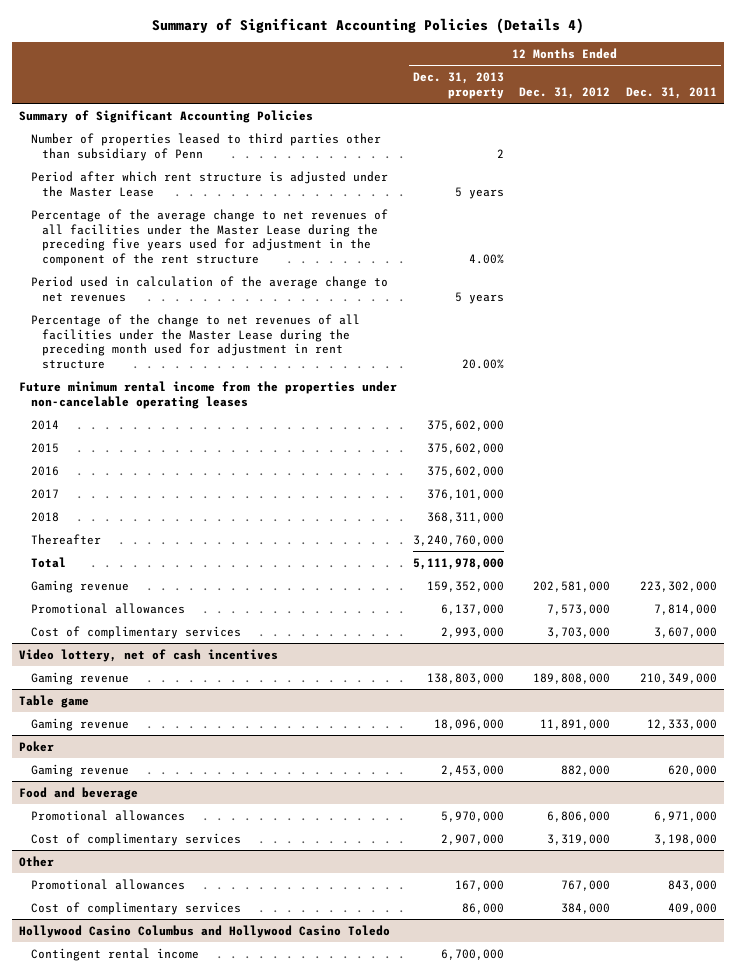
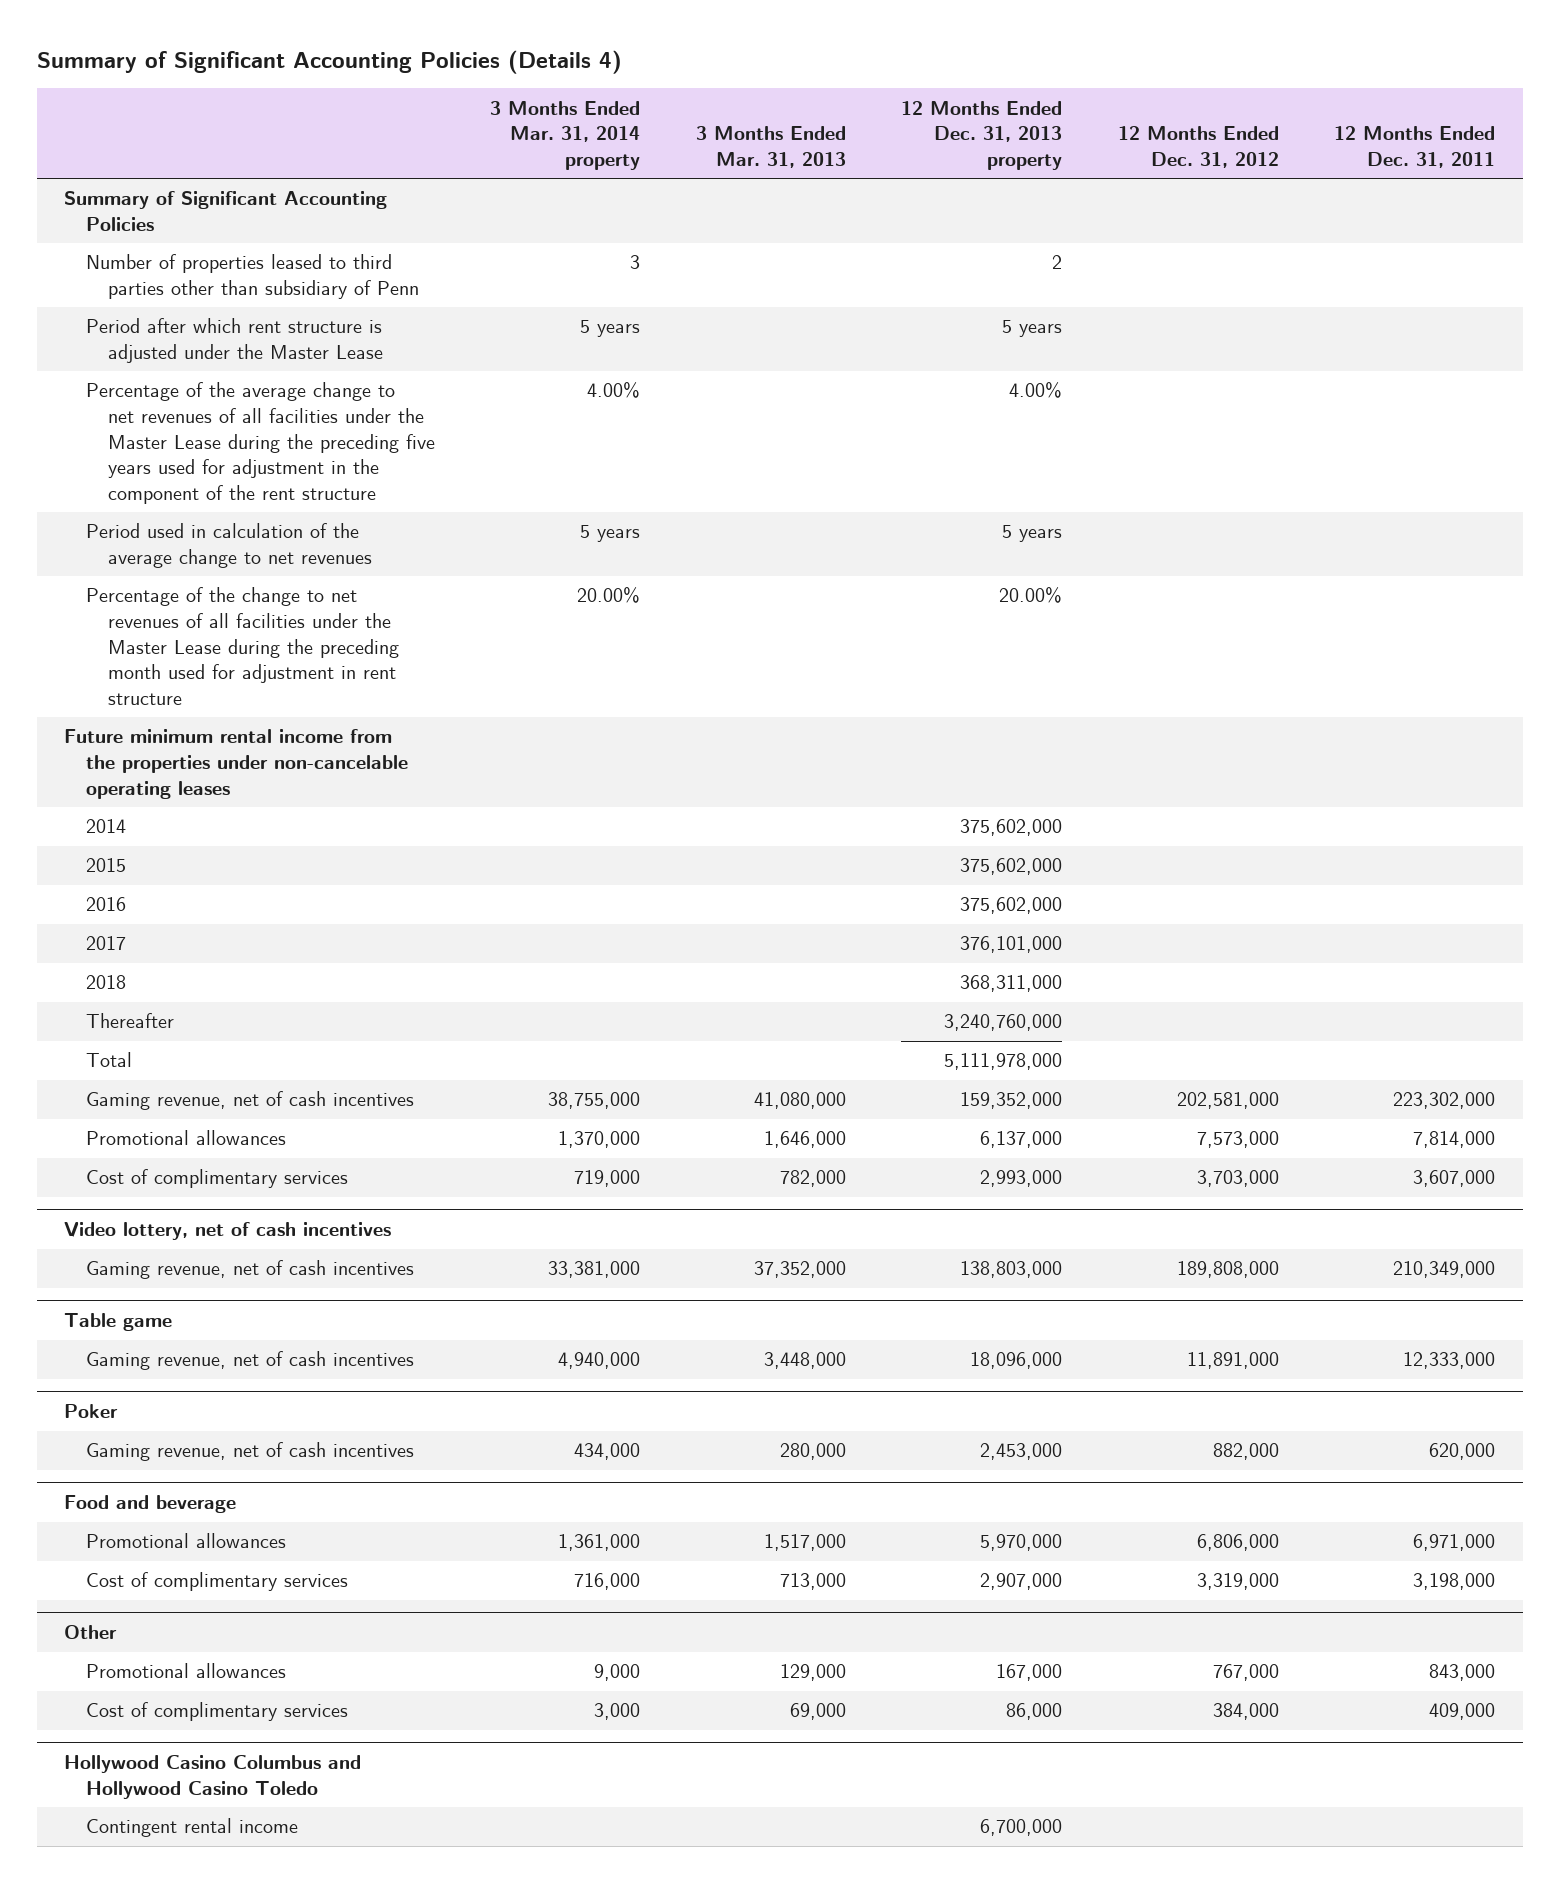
- | 12 Months Ended Dec. 31, 2013 property | 12 Months Ended Dec. 31, 2012 | 12 Months Ended Dec. 31, 2011
+ | 3 Months Ended Mar. 31, 2014 property | 3 Months Ended Mar. 31, 2013 | 12 Months Ended Dec. 31, 2013 property | 12 Months Ended Dec. 31, 2012 | 12 Months Ended Dec. 31, 2011
- Gaming revenue | 159,352,000 | 202,581,000 | 223,302,000
+ Gaming revenue, net of cash incentives | 38,755,000 | 41,080,000 | 159,352,000 | 202,581,000 | 223,302,000
@ Video lottery, net of cash incentives
- Gaming revenue | 138,803,000 | 189,808,000 | 210,349,000
+ Gaming revenue, net of cash incentives | 33,381,000 | 37,352,000 | 138,803,000 | 189,808,000 | 210,349,000
@ Table game
- Gaming revenue | 18,096,000 | 11,891,000 | 12,333,000
+ Gaming revenue, net of cash incentives | 4,940,000 | 3,448,000 | 18,096,000 | 11,891,000 | 12,333,000
@ Poker
- Gaming revenue | 2,453,000 | 882,000 | 620,000
+ Gaming revenue, net of cash incentives | 434,000 | 280,000 | 2,453,000 | 882,000 | 620,000

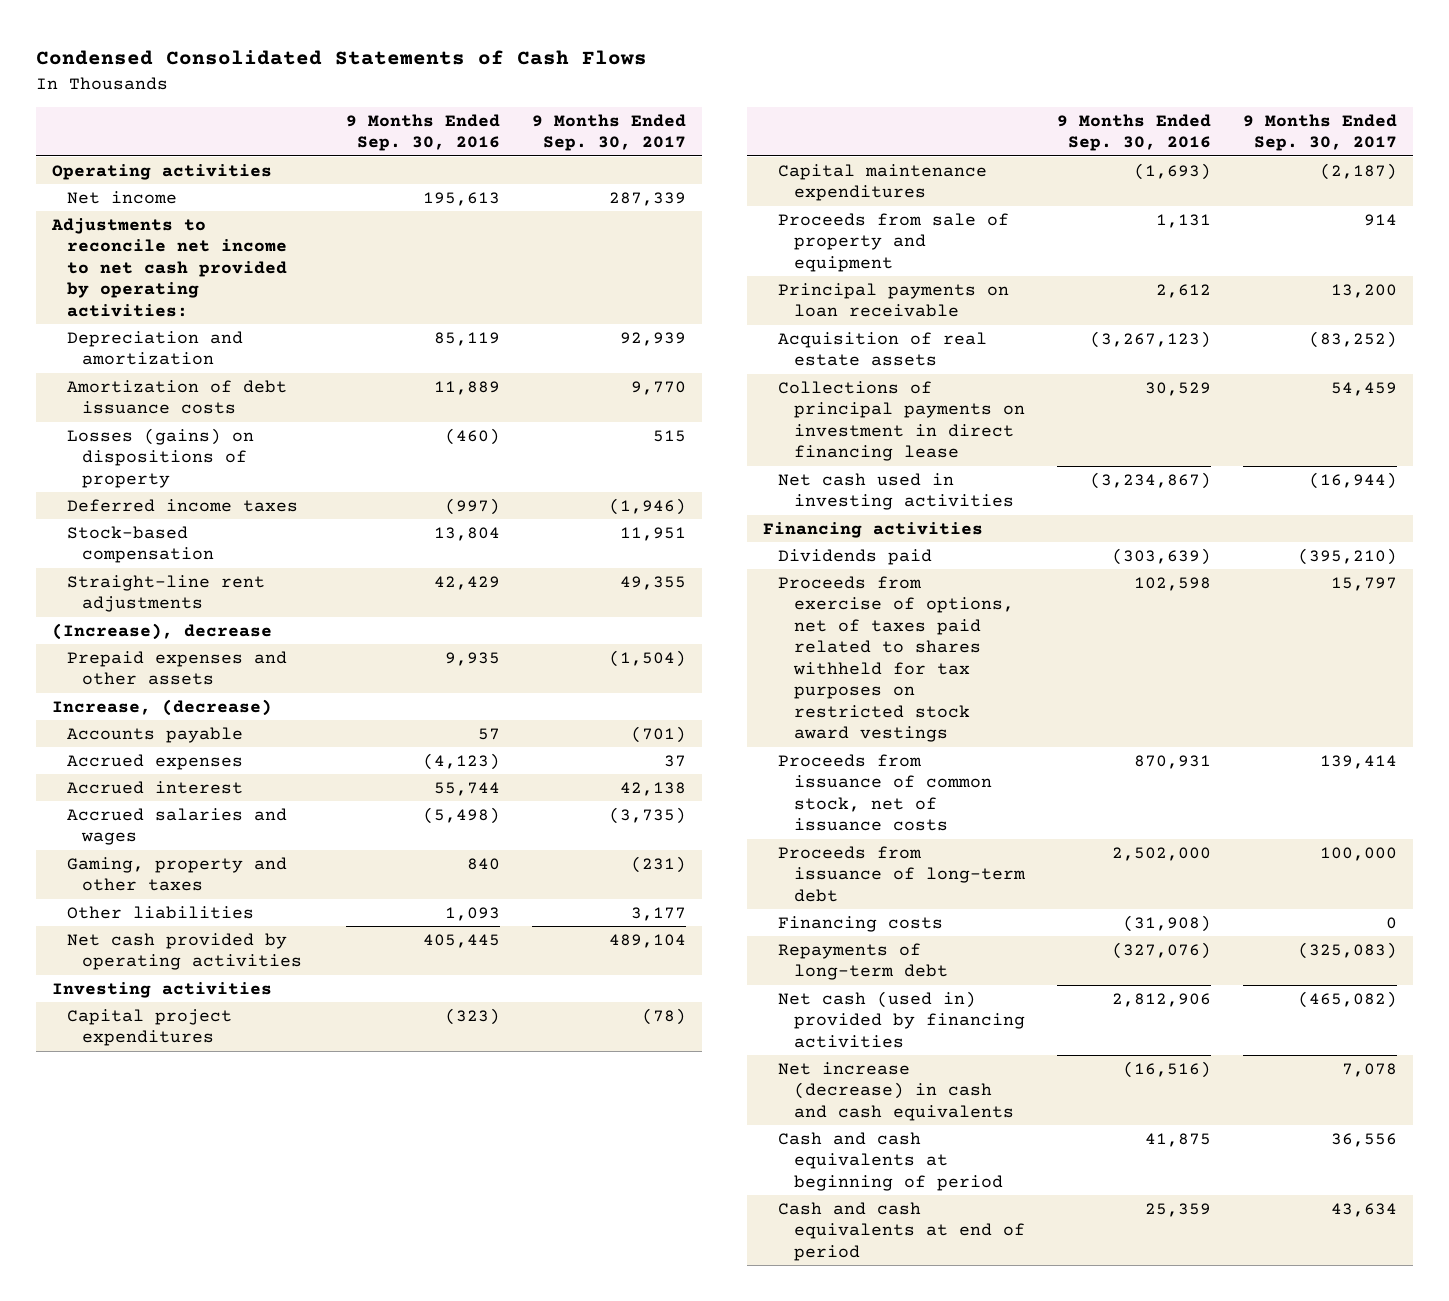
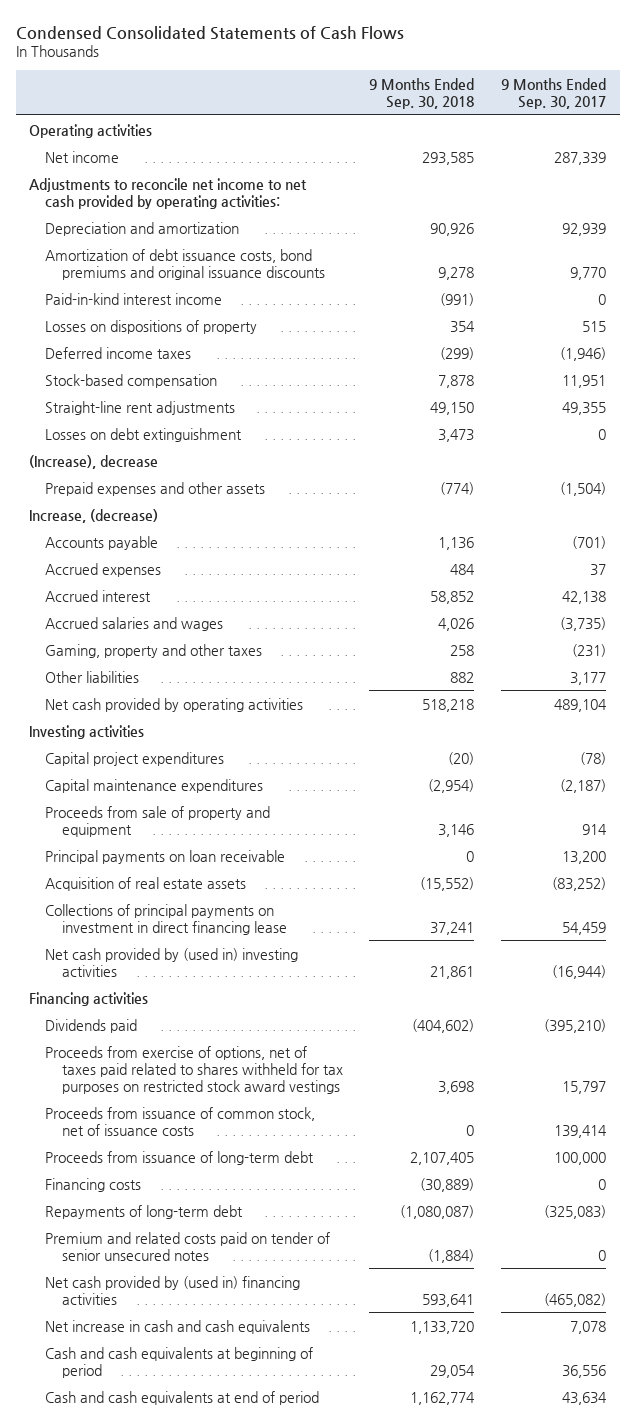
- | 9 Months Ended Sep. 30, 2016 | 9 Months Ended Sep. 30, 2017
+ | 9 Months Ended Sep. 30, 2018 | 9 Months Ended Sep. 30, 2017
- Amortization of debt issuance costs | 11,889 | 9,770
- Losses (gains) on dispositions of property | (460) | 515
+ Amortization of debt issuance costs, bond premiums and original issuance discounts | 9,278 | 9,770
+ Paid-in-kind interest income | (991) | 0
+ Losses on dispositions of property | 354 | 515
+ Losses on debt extinguishment | 3,473 | 0
- Net cash used in investing activities | (3,234,867) | (16,944)
+ Net cash provided by (used in) investing activities | 21,861 | (16,944)
- Net cash (used in) provided by financing activities | 2,812,906 | (465,082)
- Net increase (decrease) in cash and cash equivalents | (16,516) | 7,078
+ Premium and related costs paid on tender of senior unsecured notes | (1,884) | 0
+ Net cash provided by (used in) financing activities | 593,641 | (465,082)
+ Net increase in cash and cash equivalents | 1,133,720 | 7,078

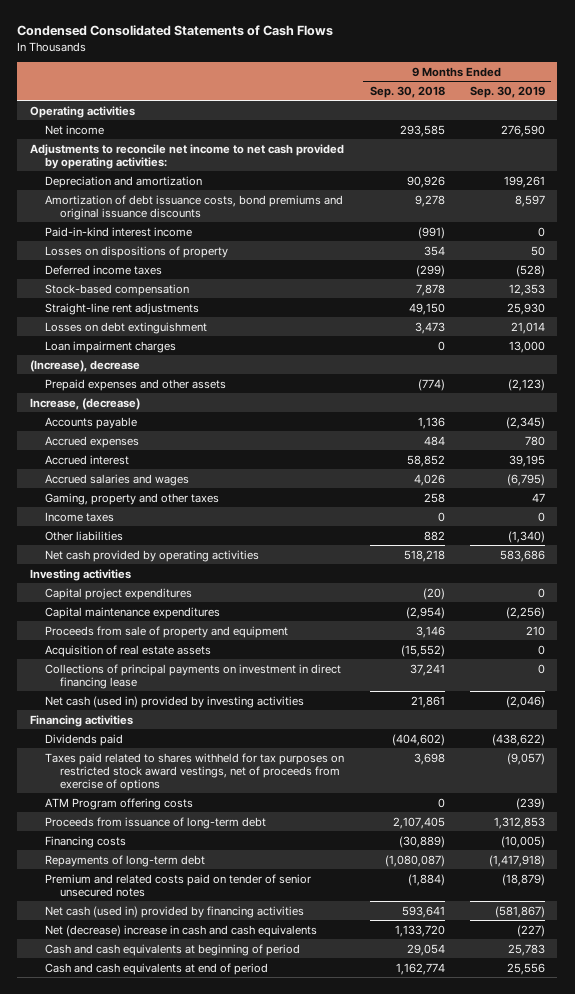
- | 9 Months Ended Sep. 30, 2018 | 9 Months Ended Sep. 30, 2017
+ | 9 Months Ended Sep. 30, 2018 | 9 Months Ended Sep. 30, 2019
+ Loan impairment charges | 0 | 13,000
+ Income taxes | 0 | 0
- Principal payments on loan receivable | 0 | 13,200
- Net cash provided by (used in) investing activities | 21,861 | (16,944)
+ Net cash (used in) provided by investing activities | 21,861 | (2,046)
- Proceeds from exercise of options, net of taxes paid related to shares withheld for tax purposes on restricted stock award vestings | 3,698 | 15,797
- Proceeds from issuance of common stock, net of issuance costs | 0 | 139,414
+ Taxes paid related to shares withheld for tax purposes on restricted stock award vestings, net of proceeds from exercise of options | 3,698 | (9,057)
+ ATM Program offering costs | 0 | (239)
- Net cash provided by (used in) financing activities | 593,641 | (465,082)
- Net increase in cash and cash equivalents | 1,133,720 | 7,078
+ Net cash (used in) provided by financing activities | 593,641 | (581,867)
+ Net (decrease) increase in cash and cash equivalents | 1,133,720 | (227)

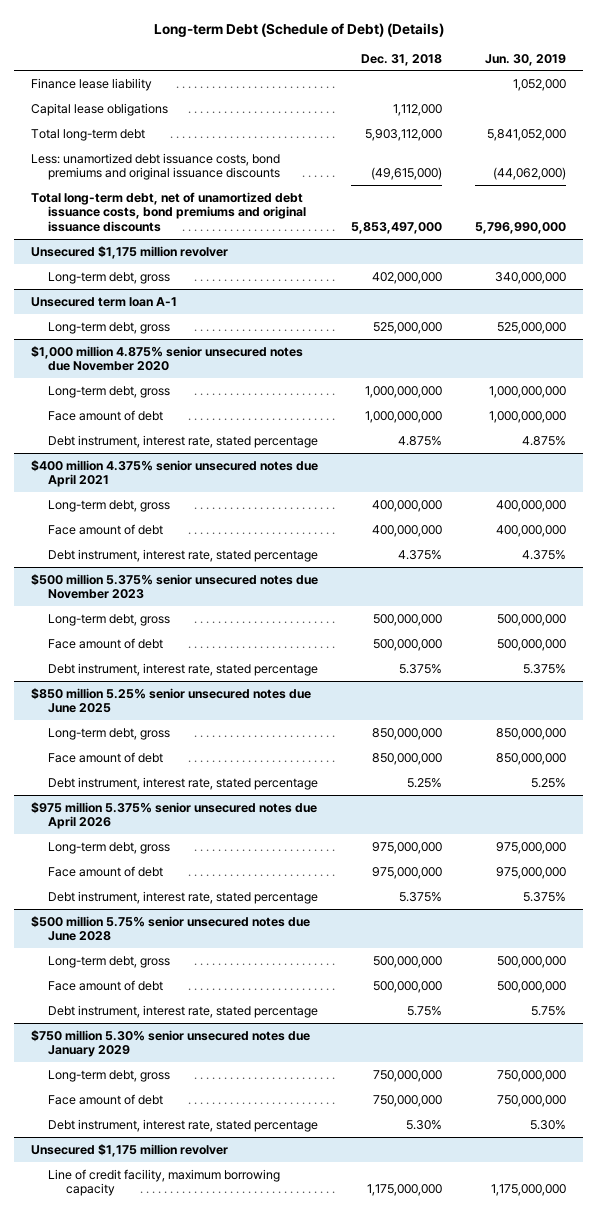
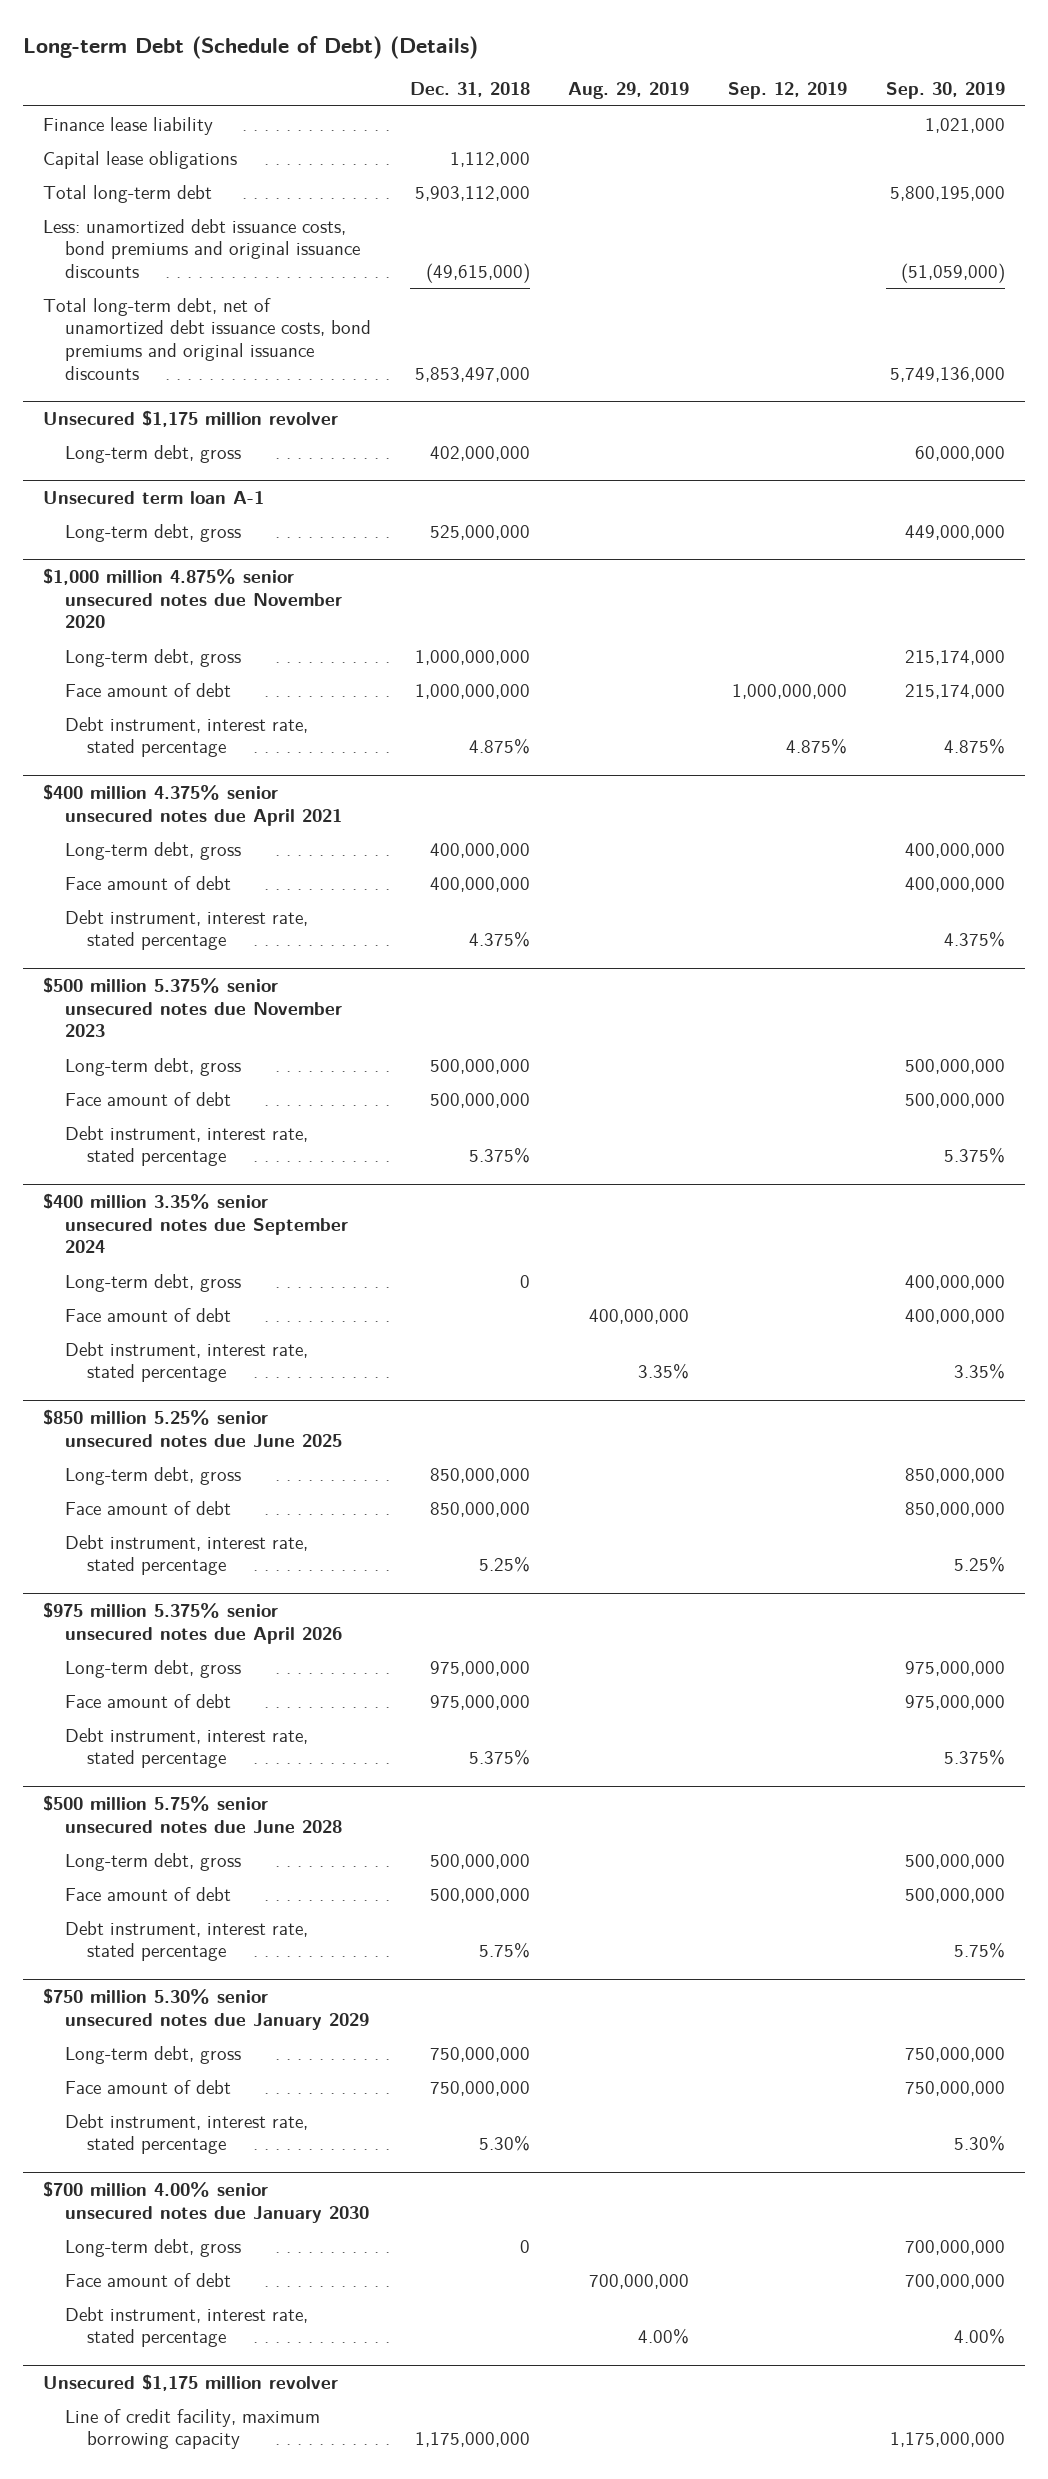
- | Dec. 31, 2018 | Jun. 30, 2019
+ | Dec. 31, 2018 | Aug. 29, 2019 | Sep. 12, 2019 | Sep. 30, 2019
+ $400 million 3.35% senior unsecured notes due September 2024
+ Long-term debt, gross | 0 | | | 400,000,000
+ Face amount of debt | | 400,000,000 | | 400,000,000
+ Debt instrument, interest rate, stated percentage | | 3.35% | | 3.35%
+ $700 million 4.00% senior unsecured notes due January 2030
+ Long-term debt, gross | 0 | | | 700,000,000
+ Face amount of debt | | 700,000,000 | | 700,000,000
+ Debt instrument, interest rate, stated percentage | | 4.00% | | 4.00%

